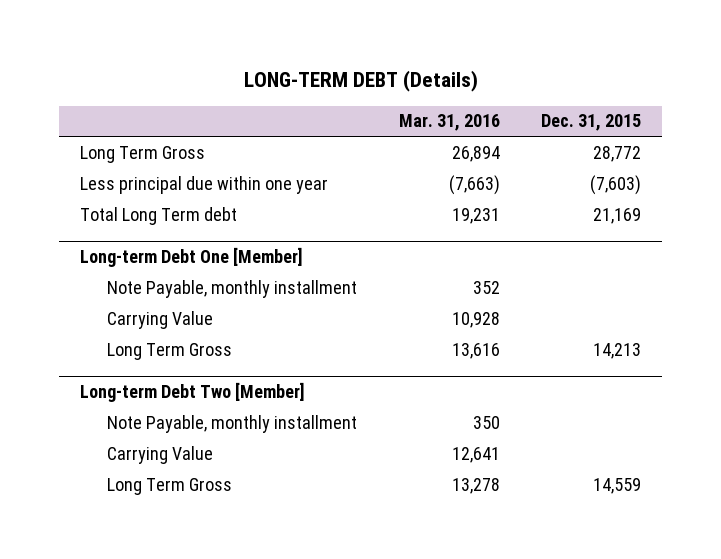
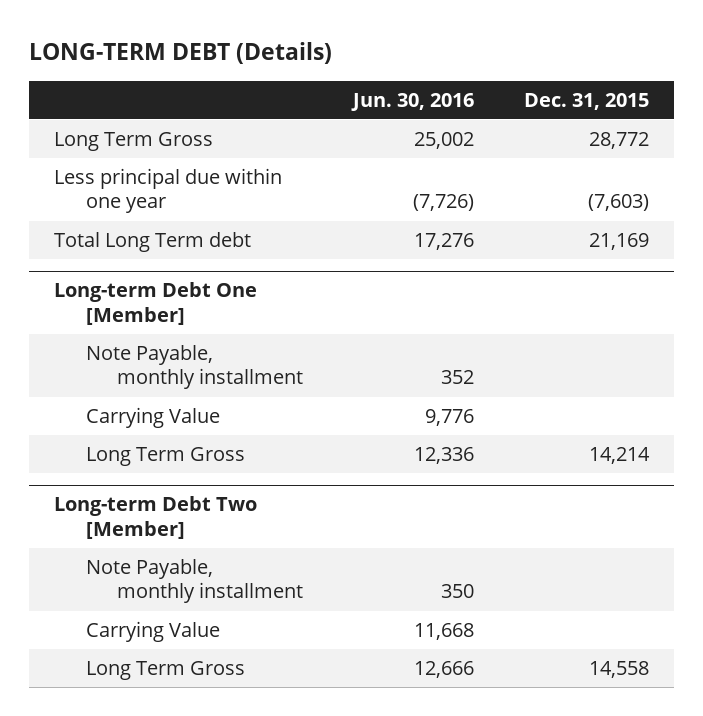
- | Mar. 31, 2016 | Dec. 31, 2015
+ | Jun. 30, 2016 | Dec. 31, 2015
@ Long-term Debt One [Member]
- Long Term Gross | 13,616 | 14,213
+ Long Term Gross | 12,336 | 14,214
@ Long-term Debt Two [Member]
- Long Term Gross | 13,278 | 14,559
+ Long Term Gross | 12,666 | 14,558

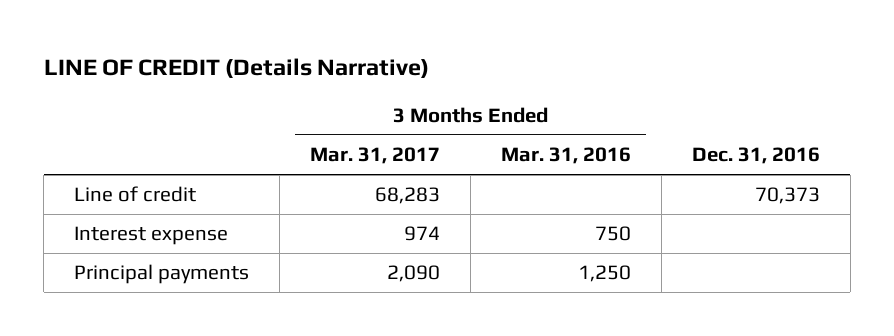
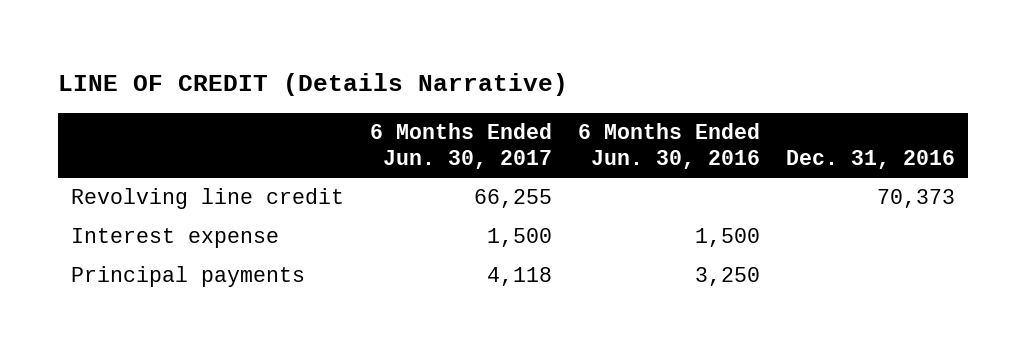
- | 3 Months Ended Mar. 31, 2017 | 3 Months Ended Mar. 31, 2016 | Dec. 31, 2016
+ | 6 Months Ended Jun. 30, 2017 | 6 Months Ended Jun. 30, 2016 | Dec. 31, 2016
- Line of credit | 68,283 | | 70,373
+ Revolving line credit | 66,255 | | 70,373

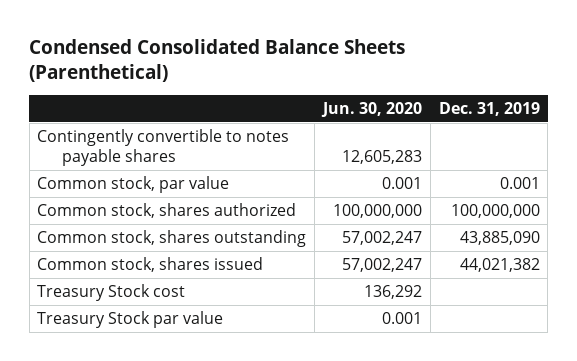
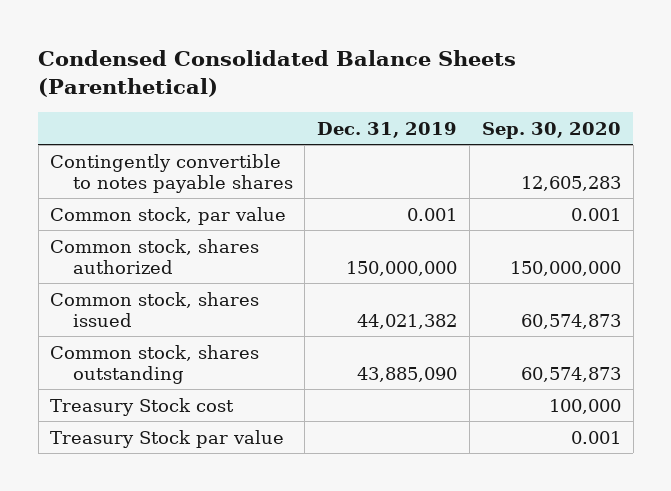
- | Jun. 30, 2020 | Dec. 31, 2019
+ | Dec. 31, 2019 | Sep. 30, 2020
- Common stock, shares authorized | 100,000,000 | 100,000,000
+ Common stock, shares authorized | 150,000,000 | 150,000,000
moved down: Common stock, shares outstanding | 43,885,090 | 60,574,873

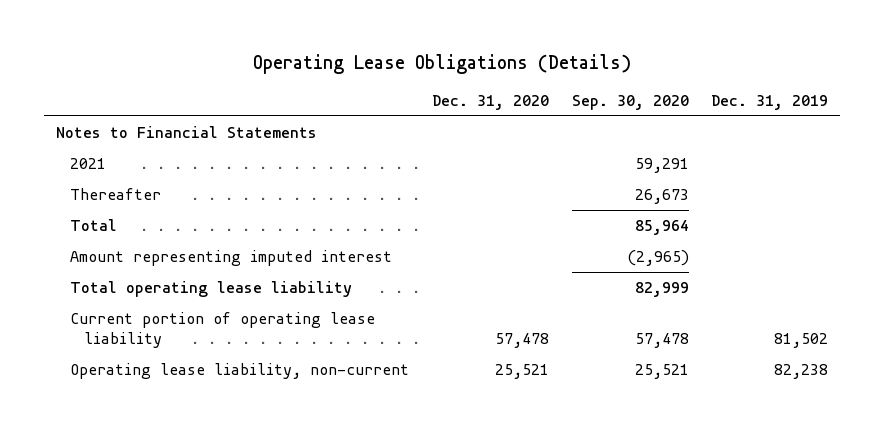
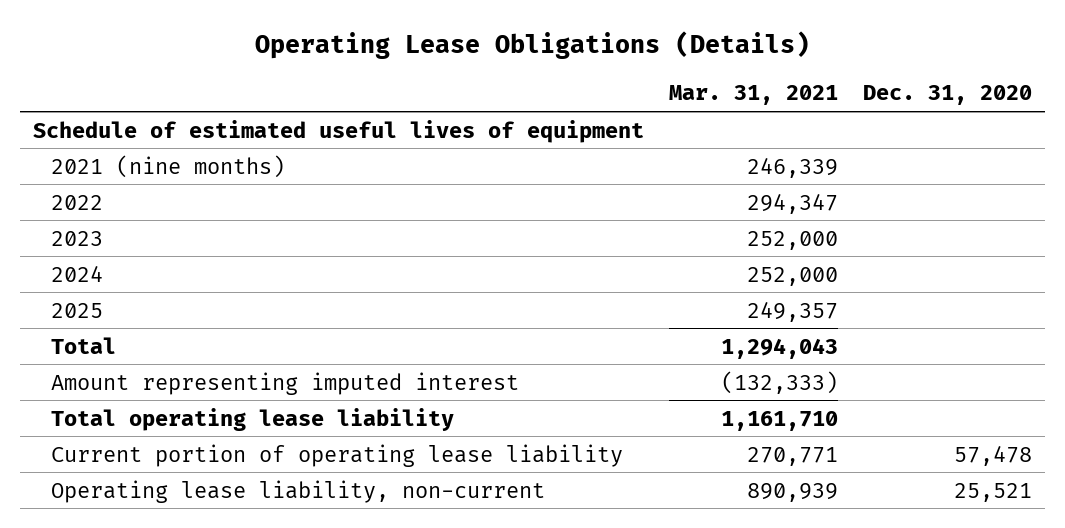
- | Dec. 31, 2020 | Sep. 30, 2020 | Dec. 31, 2019
+ | Mar. 31, 2021 | Dec. 31, 2020
- Notes to Financial Statements
- 2021 | | 59,291 |
- Thereafter | | 26,673 |
+ Schedule of estimated useful lives of equipment
+ 2021 (nine months) | 246,339 |
+ 2022 | 294,347 |
+ 2023 | 252,000 |
+ 2024 | 252,000 |
+ 2025 | 249,357 |

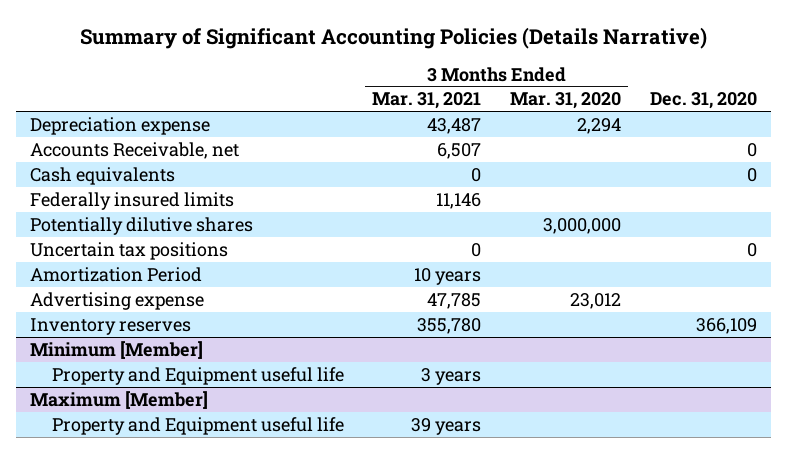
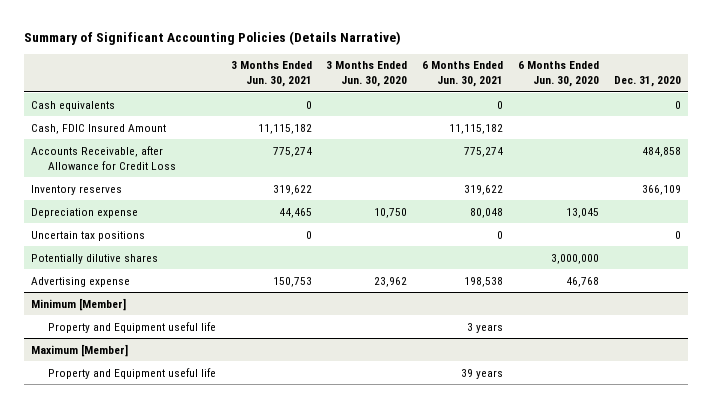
- | 3 Months Ended Mar. 31, 2021 | 3 Months Ended Mar. 31, 2020 | Dec. 31, 2020
+ | 3 Months Ended Jun. 30, 2021 | 3 Months Ended Jun. 30, 2020 | 6 Months Ended Jun. 30, 2021 | 6 Months Ended Jun. 30, 2020 | Dec. 31, 2020
- Accounts Receivable, net | 6,507 | | 0
- Federally insured limits | 11,146 | |
+ Cash, FDIC Insured Amount | 11,115,182 | | 11,115,182 | |
+ Accounts Receivable, after Allowance for Credit Loss | 775,274 | | 775,274 | | 484,858
moved up: Inventory reserves | 319,622 | | 319,622 | | 366,109
moved down: Depreciation expense | 44,465 | 10,750 | 80,048 | 13,045 |
- Amortization Period | 10 years | |
moved down: Potentially dilutive shares | | | | 3,000,000 |

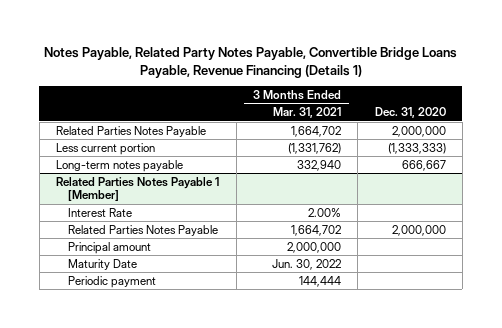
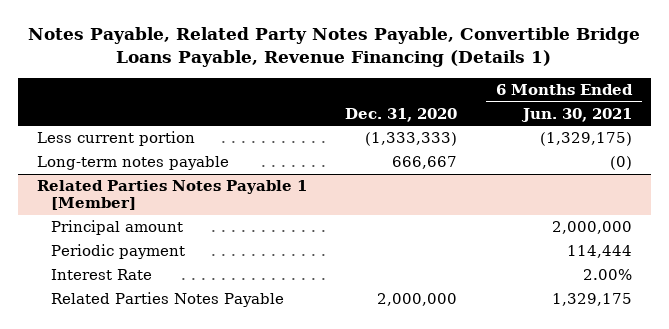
- | 3 Months Ended Mar. 31, 2021 | Dec. 31, 2020
+ | Dec. 31, 2020 | 6 Months Ended Jun. 30, 2021
- Related Parties Notes Payable | 1,664,702 | 2,000,000
@ Related Parties Notes Payable 1 [Member]
- Maturity Date | Jun. 30, 2022 |
moved down: Interest Rate | | 2.00%
moved down: Related Parties Notes Payable | 2,000,000 | 1,329,175

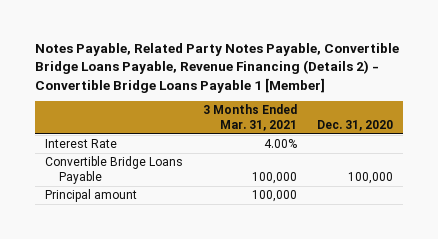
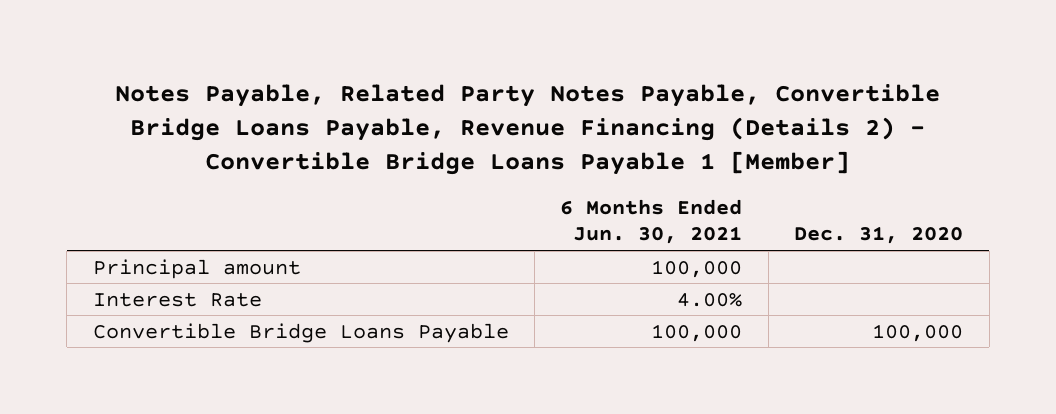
- | 3 Months Ended Mar. 31, 2021 | Dec. 31, 2020
+ | 6 Months Ended Jun. 30, 2021 | Dec. 31, 2020
moved up: Principal amount | 100,000 |

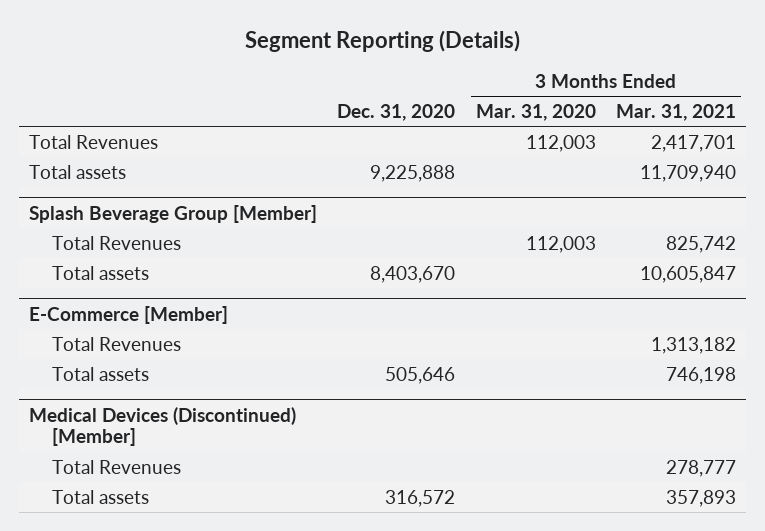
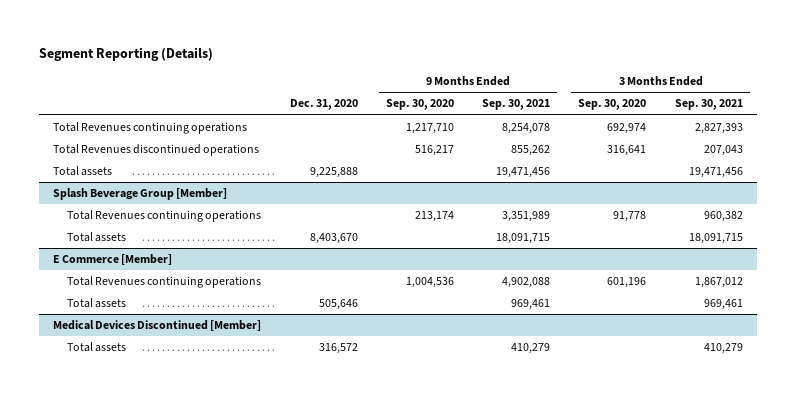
- | Dec. 31, 2020 | 3 Months Ended Mar. 31, 2020 | 3 Months Ended Mar. 31, 2021
+ | Dec. 31, 2020 | 9 Months Ended Sep. 30, 2020 | 9 Months Ended Sep. 30, 2021 | 3 Months Ended Sep. 30, 2020 | 3 Months Ended Sep. 30, 2021
- Total Revenues | | 112,003 | 2,417,701
+ Total Revenues continuing operations | | 1,217,710 | 8,254,078 | 692,974 | 2,827,393
+ Total Revenues discontinued operations | | 516,217 | 855,262 | 316,641 | 207,043
@ Splash Beverage Group [Member]
- Total Revenues | | 112,003 | 825,742
+ Total Revenues continuing operations | | 213,174 | 3,351,989 | 91,778 | 960,382
- E-Commerce [Member]
- Total Revenues | | | 1,313,182
+ E Commerce [Member]
+ Total Revenues continuing operations | | 1,004,536 | 4,902,088 | 601,196 | 1,867,012
- Medical Devices (Discontinued) [Member]
- Total Revenues | | | 278,777
+ Medical Devices Discontinued [Member]

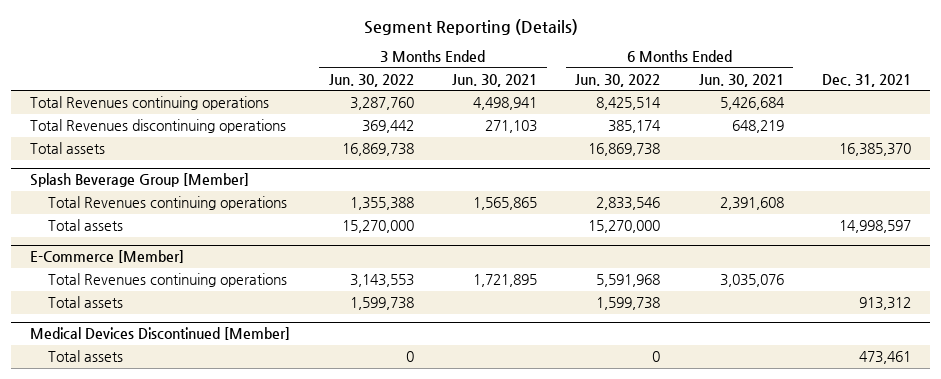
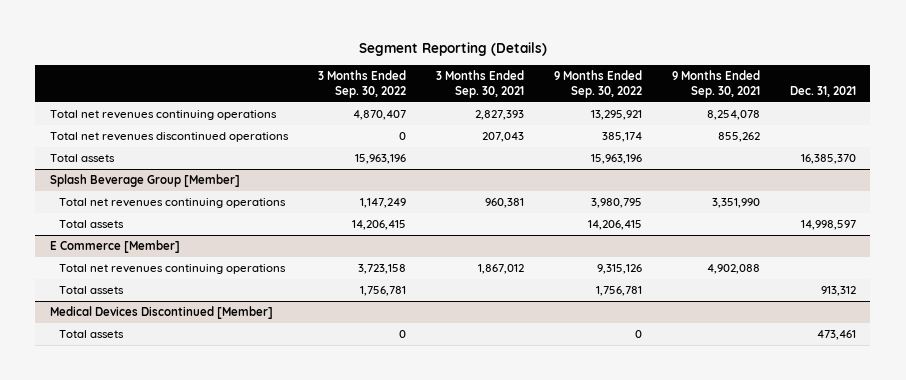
- | 3 Months Ended Jun. 30, 2022 | 3 Months Ended Jun. 30, 2021 | 6 Months Ended Jun. 30, 2022 | 6 Months Ended Jun. 30, 2021 | Dec. 31, 2021
+ | 3 Months Ended Sep. 30, 2022 | 3 Months Ended Sep. 30, 2021 | 9 Months Ended Sep. 30, 2022 | 9 Months Ended Sep. 30, 2021 | Dec. 31, 2021
- Total Revenues continuing operations | 3,287,760 | 4,498,941 | 8,425,514 | 5,426,684 |
- Total Revenues discontinuing operations | 369,442 | 271,103 | 385,174 | 648,219 |
+ Total net revenues continuing operations | 4,870,407 | 2,827,393 | 13,295,921 | 8,254,078 |
+ Total net revenues discontinued operations | 0 | 207,043 | 385,174 | 855,262 |
@ Splash Beverage Group [Member]
- Total Revenues continuing operations | 1,355,388 | 1,565,865 | 2,833,546 | 2,391,608 |
+ Total net revenues continuing operations | 1,147,249 | 960,381 | 3,980,795 | 3,351,990 |
- E-Commerce [Member]
- Total Revenues continuing operations | 3,143,553 | 1,721,895 | 5,591,968 | 3,035,076 |
+ E Commerce [Member]
+ Total net revenues continuing operations | 3,723,158 | 1,867,012 | 9,315,126 | 4,902,088 |

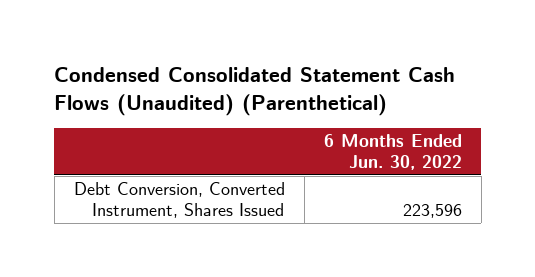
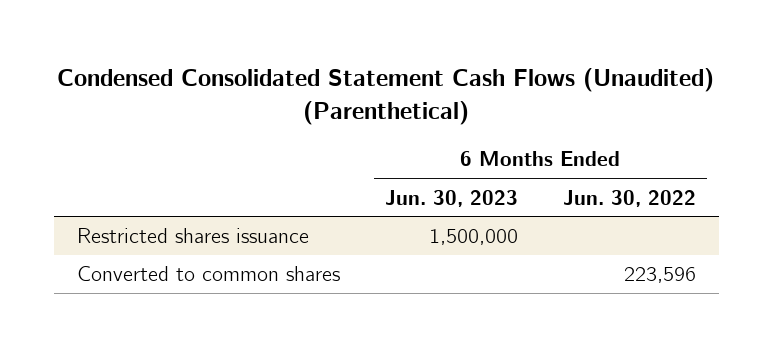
- | 6 Months Ended Jun. 30, 2022
+ | 6 Months Ended Jun. 30, 2023 | 6 Months Ended Jun. 30, 2022
- Debt Conversion, Converted Instrument, Shares Issued | 223,596
+ Restricted shares issuance | 1,500,000 |
+ Converted to common shares | | 223,596

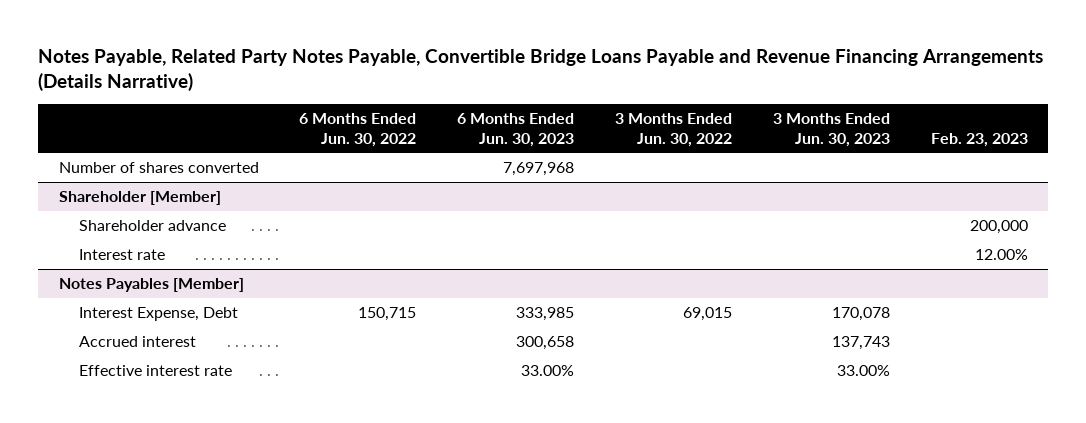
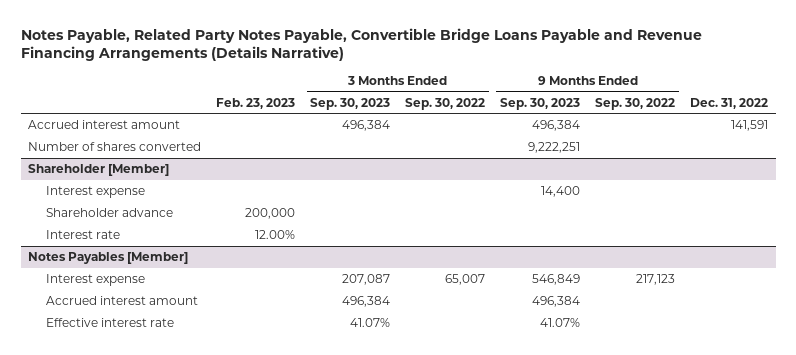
- | 6 Months Ended Jun. 30, 2022 | 6 Months Ended Jun. 30, 2023 | 3 Months Ended Jun. 30, 2022 | 3 Months Ended Jun. 30, 2023 | Feb. 23, 2023
+ | Feb. 23, 2023 | 3 Months Ended Sep. 30, 2023 | 3 Months Ended Sep. 30, 2022 | 9 Months Ended Sep. 30, 2023 | 9 Months Ended Sep. 30, 2022 | Dec. 31, 2022
+ Accrued interest amount | | 496,384 | | 496,384 | | 141,591
@ Shareholder [Member]
+ Interest expense | | | | 14,400 | |
@ Notes Payables [Member]
- Interest Expense, Debt | 150,715 | 333,985 | 69,015 | 170,078 |
- Accrued interest | | 300,658 | | 137,743 |
+ Interest expense | | 207,087 | 65,007 | 546,849 | 217,123 |
+ Accrued interest amount | | 496,384 | | 496,384 | |

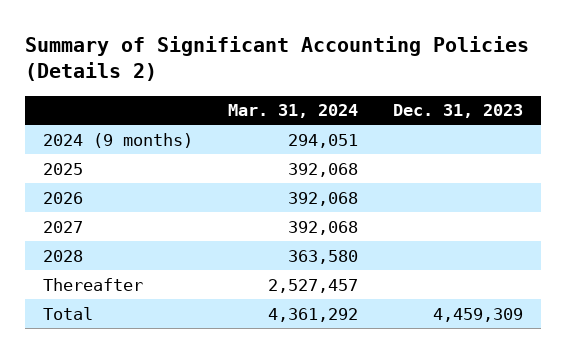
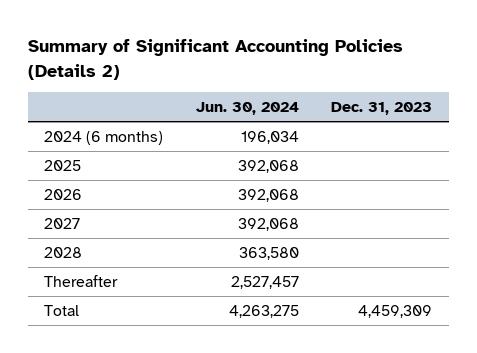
- | Mar. 31, 2024 | Dec. 31, 2023
+ | Jun. 30, 2024 | Dec. 31, 2023
- 2024 (9 months) | 294,051 |
+ 2024 (6 months) | 196,034 |

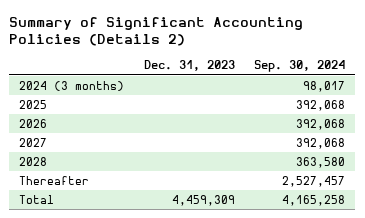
- | Jun. 30, 2024 | Dec. 31, 2023
+ | Dec. 31, 2023 | Sep. 30, 2024
- 2024 (6 months) | 196,034 |
+ 2024 (3 months) | | 98,017

